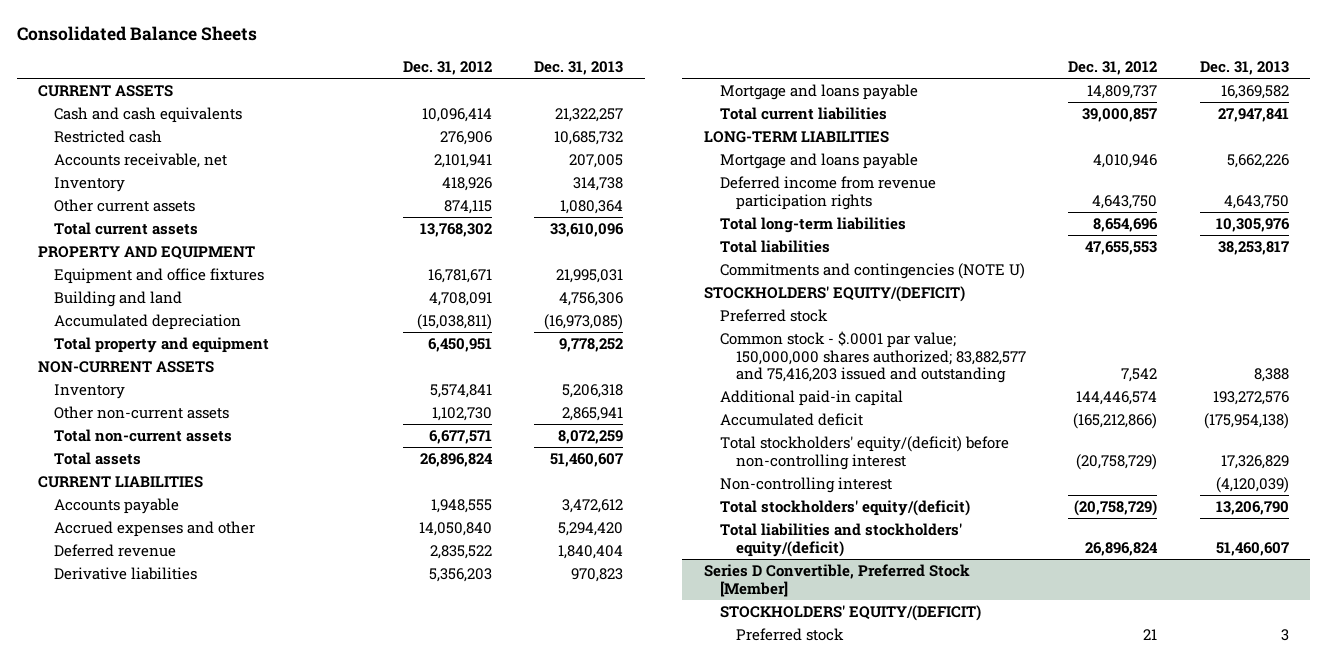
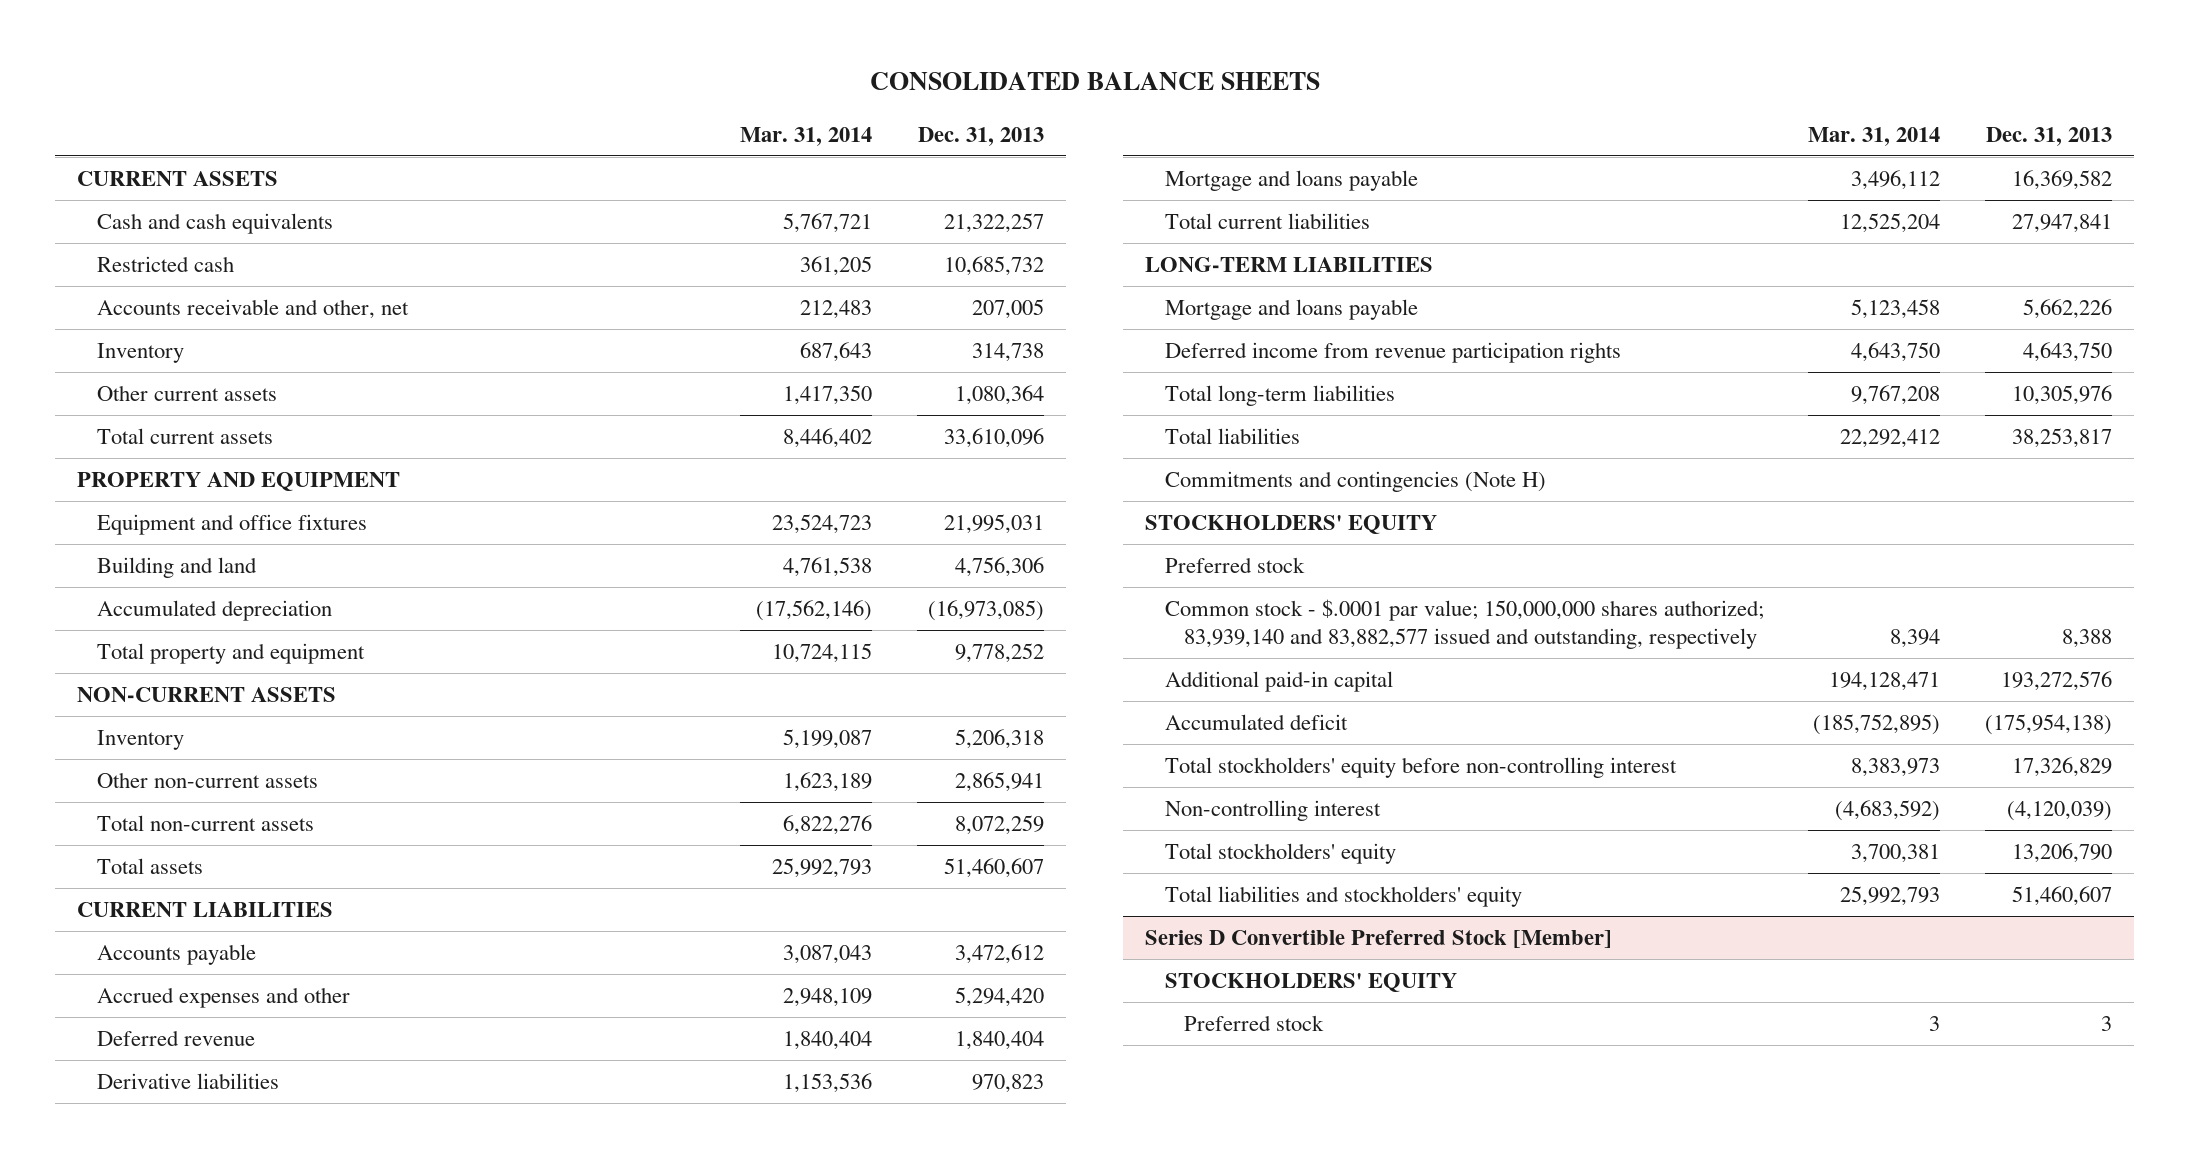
- Consolidated Balance Sheets
+ CONSOLIDATED BALANCE SHEETS
- | Dec. 31, 2012 | Dec. 31, 2013
+ | Mar. 31, 2014 | Dec. 31, 2013
- Accounts receivable, net | 2,101,941 | 207,005
+ Accounts receivable and other, net | 212,483 | 207,005
- Commitments and contingencies (NOTE U)
- STOCKHOLDERS' EQUITY/(DEFICIT)
+ Commitments and contingencies (Note H)
+ STOCKHOLDERS' EQUITY
- Common stock - $.0001 par value; 150,000,000 shares authorized; 83,882,577 and 75,416,203 issued and outstanding | 7,542 | 8,388
+ Common stock - $.0001 par value; 150,000,000 shares authorized; 83,939,140 and 83,882,577 issued and outstanding, respectively | 8,394 | 8,388
- Total stockholders' equity/(deficit) before non-controlling interest | (20,758,729) | 17,326,829
+ Total stockholders' equity before non-controlling interest | 8,383,973 | 17,326,829
- Total stockholders' equity/(deficit) | (20,758,729) | 13,206,790
- Total liabilities and stockholders' equity/(deficit) | 26,896,824 | 51,460,607
- Series D Convertible, Preferred Stock [Member]
- STOCKHOLDERS' EQUITY/(DEFICIT)
+ Total stockholders' equity | 3,700,381 | 13,206,790
+ Total liabilities and stockholders' equity | 25,992,793 | 51,460,607
+ Series D Convertible Preferred Stock [Member]
+ STOCKHOLDERS' EQUITY

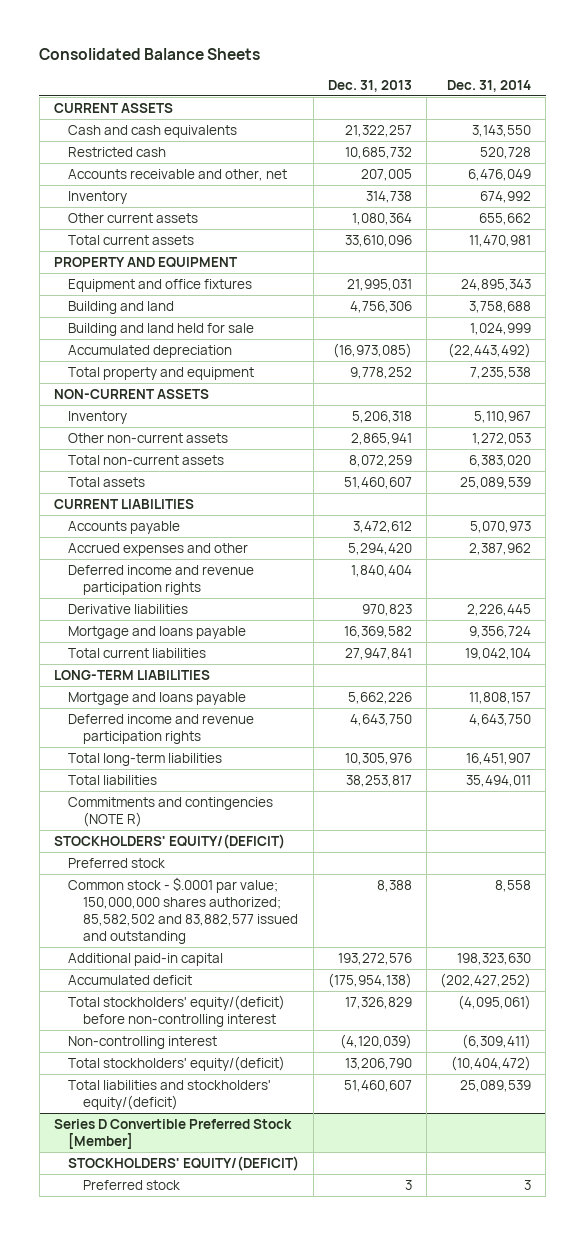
- CONSOLIDATED BALANCE SHEETS
+ Consolidated Balance Sheets
- | Mar. 31, 2014 | Dec. 31, 2013
+ | Dec. 31, 2013 | Dec. 31, 2014
+ Building and land held for sale | | 1,024,999
- Deferred revenue | 1,840,404 | 1,840,404
+ Deferred income and revenue participation rights | 1,840,404 |
- Deferred income from revenue participation rights | 4,643,750 | 4,643,750
+ Deferred income and revenue participation rights | 4,643,750 | 4,643,750
- Commitments and contingencies (Note H)
- STOCKHOLDERS' EQUITY
+ Commitments and contingencies (NOTE R)
+ STOCKHOLDERS' EQUITY/(DEFICIT)
- Common stock - $.0001 par value; 150,000,000 shares authorized; 83,939,140 and 83,882,577 issued and outstanding, respectively | 8,394 | 8,388
+ Common stock - $.0001 par value; 150,000,000 shares authorized; 85,582,502 and 83,882,577 issued and outstanding | 8,388 | 8,558
- Total stockholders' equity before non-controlling interest | 8,383,973 | 17,326,829
+ Total stockholders' equity/(deficit) before non-controlling interest | 17,326,829 | (4,095,061)
- Total stockholders' equity | 3,700,381 | 13,206,790
- Total liabilities and stockholders' equity | 25,992,793 | 51,460,607
+ Total stockholders' equity/(deficit) | 13,206,790 | (10,404,472)
+ Total liabilities and stockholders' equity/(deficit) | 51,460,607 | 25,089,539
@ Series D Convertible Preferred Stock [Member]
- STOCKHOLDERS' EQUITY
+ STOCKHOLDERS' EQUITY/(DEFICIT)

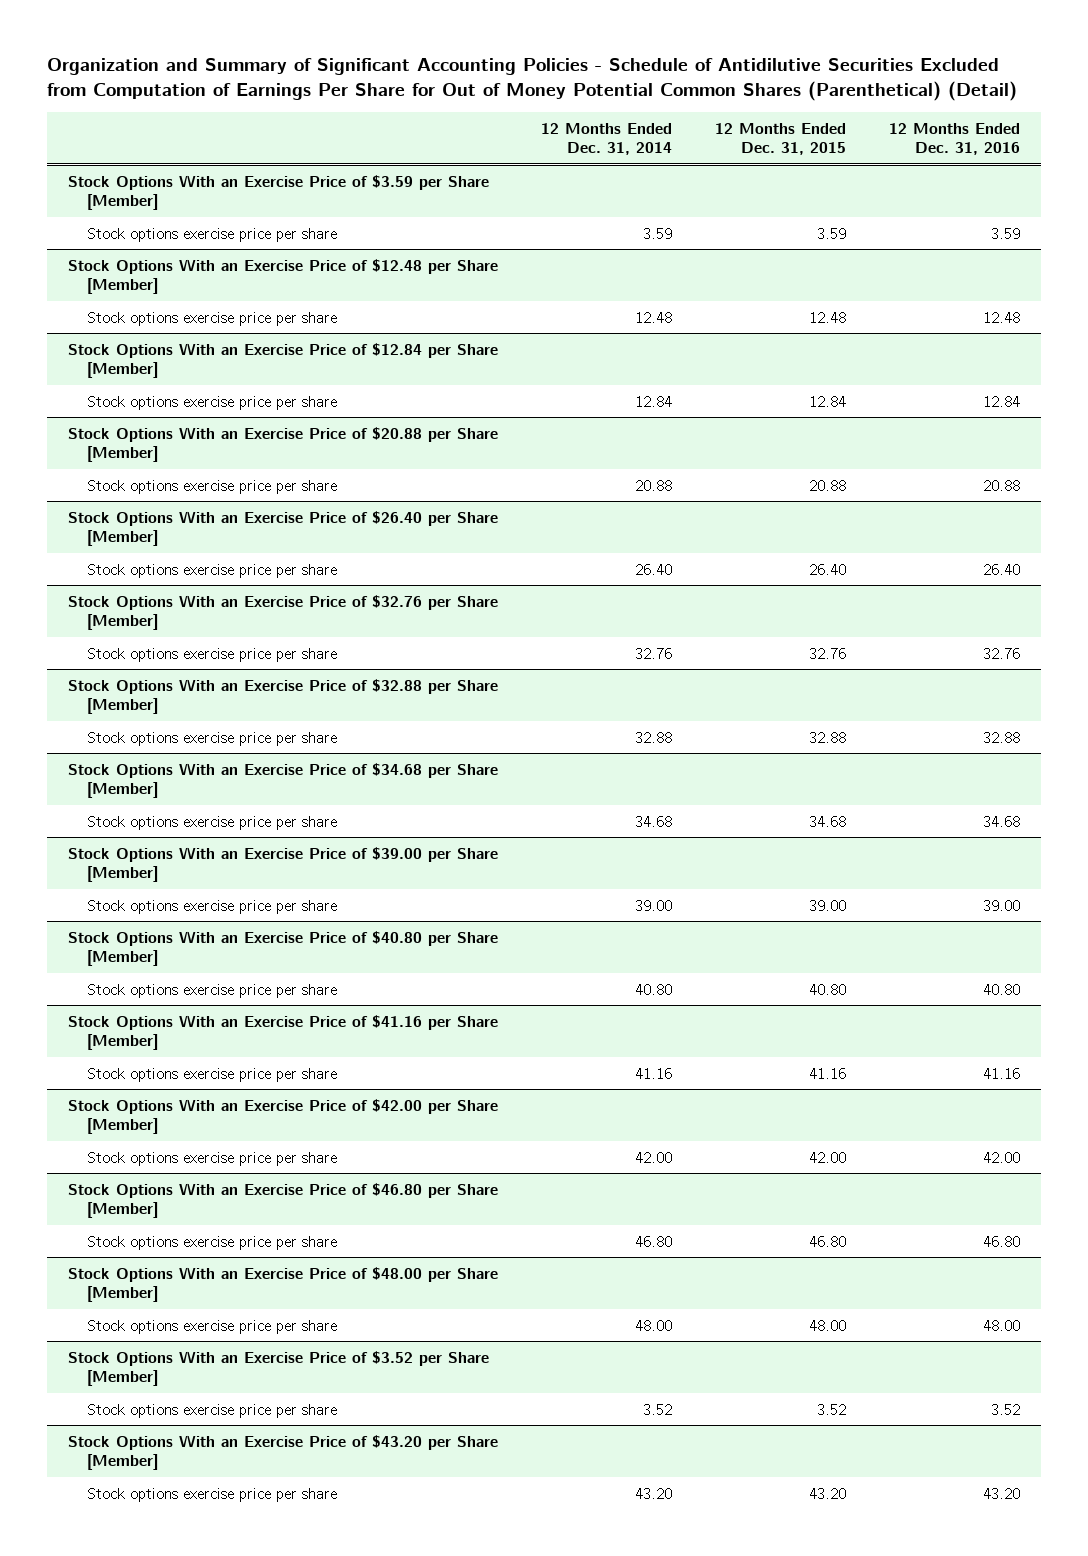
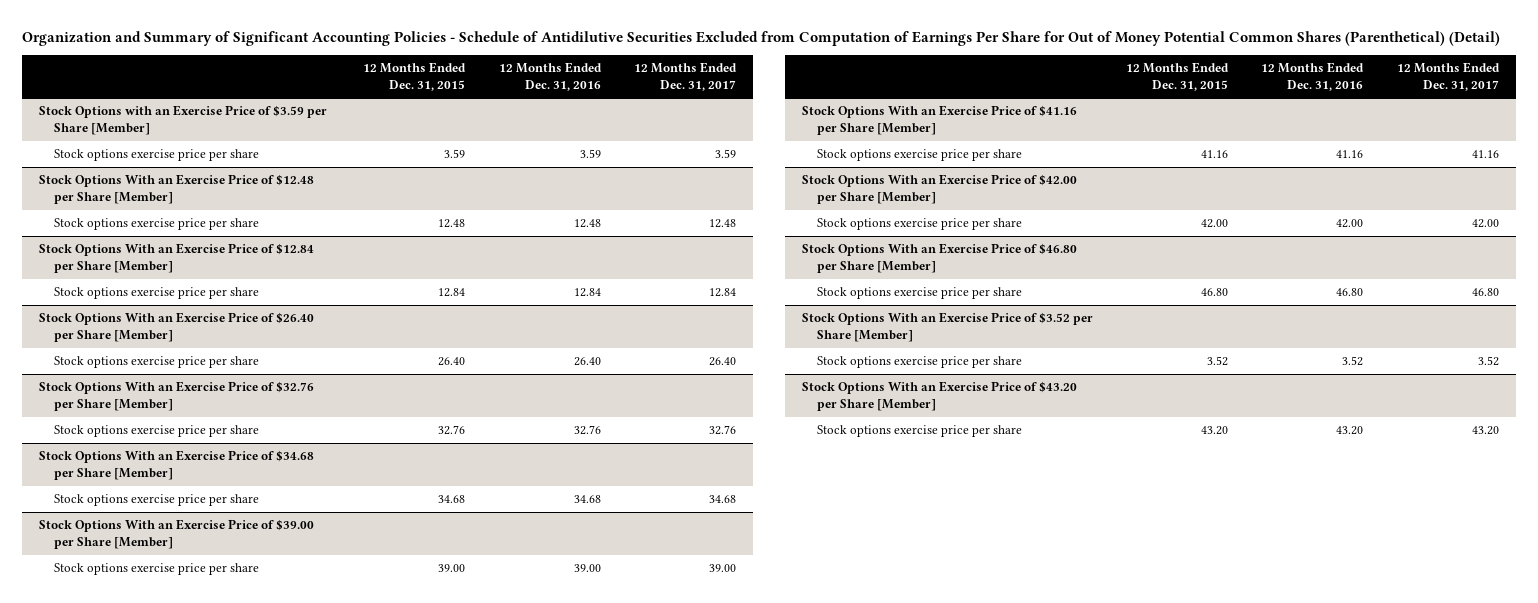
- | 12 Months Ended Dec. 31, 2014 | 12 Months Ended Dec. 31, 2015 | 12 Months Ended Dec. 31, 2016
+ | 12 Months Ended Dec. 31, 2015 | 12 Months Ended Dec. 31, 2016 | 12 Months Ended Dec. 31, 2017
- Stock Options With an Exercise Price of $3.59 per Share [Member]
+ Stock Options with an Exercise Price of $3.59 per Share [Member]
- Stock Options With an Exercise Price of $20.88 per Share [Member]
- Stock options exercise price per share | 20.88 | 20.88 | 20.88
- Stock Options With an Exercise Price of $32.88 per Share [Member]
- Stock options exercise price per share | 32.88 | 32.88 | 32.88
- Stock Options With an Exercise Price of $40.80 per Share [Member]
- Stock options exercise price per share | 40.80 | 40.80 | 40.80
- Stock Options With an Exercise Price of $48.00 per Share [Member]
- Stock options exercise price per share | 48.00 | 48.00 | 48.00

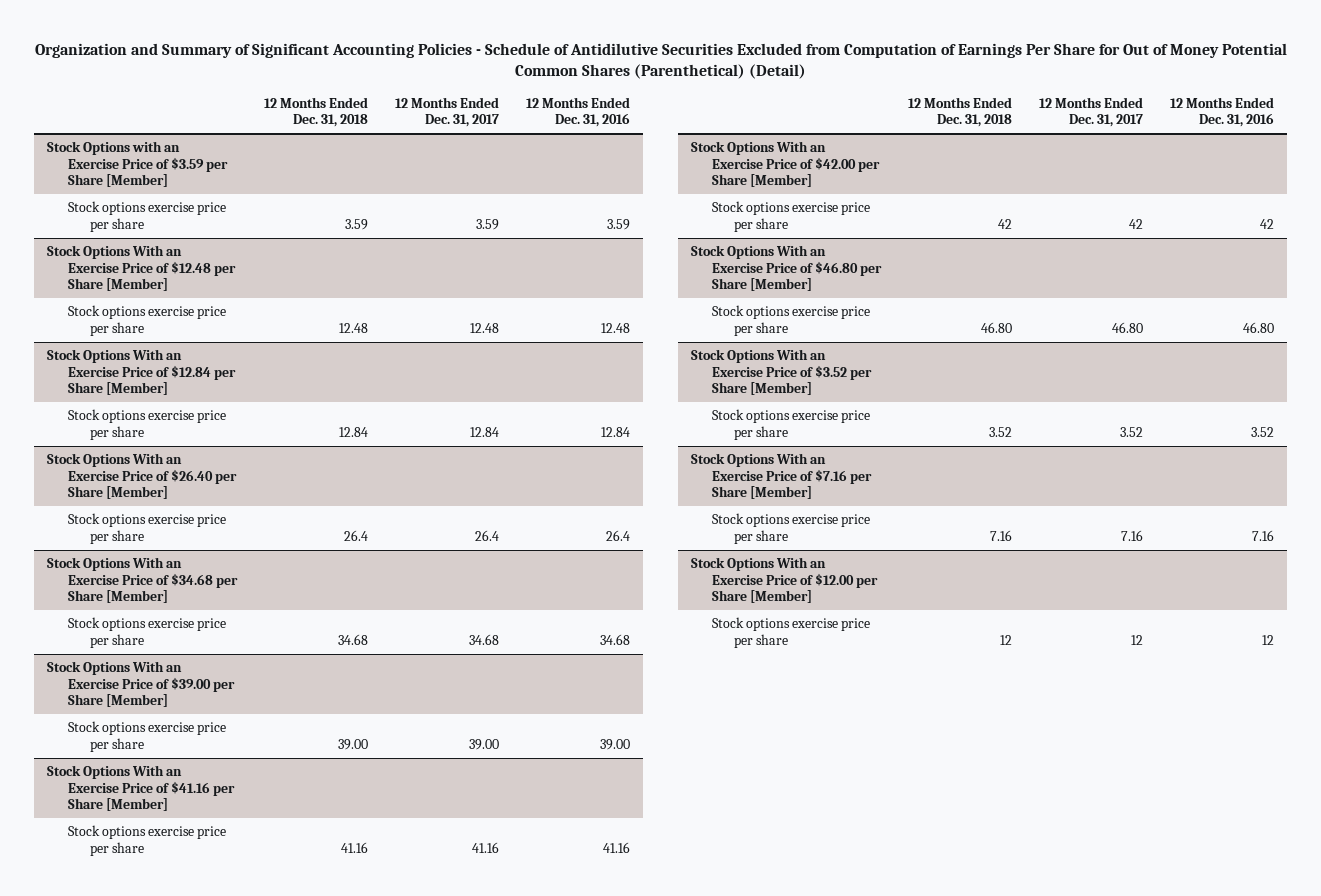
- | 12 Months Ended Dec. 31, 2015 | 12 Months Ended Dec. 31, 2016 | 12 Months Ended Dec. 31, 2017
+ | 12 Months Ended Dec. 31, 2018 | 12 Months Ended Dec. 31, 2017 | 12 Months Ended Dec. 31, 2016
@ Stock Options With an Exercise Price of $26.40 per Share [Member]
- Stock options exercise price per share | 26.40 | 26.40 | 26.40
- Stock Options With an Exercise Price of $32.76 per Share [Member]
- Stock options exercise price per share | 32.76 | 32.76 | 32.76
@ Stock Options With an Exercise Price of $26.40 per Share [Member]
+ Stock options exercise price per share | 26.4 | 26.4 | 26.4
@ Stock Options With an Exercise Price of $42.00 per Share [Member]
- Stock options exercise price per share | 42.00 | 42.00 | 42.00
+ Stock options exercise price per share | 42 | 42 | 42
- Stock Options With an Exercise Price of $43.20 per Share [Member]
- Stock options exercise price per share | 43.20 | 43.20 | 43.20
+ Stock Options With an Exercise Price of $7.16 per Share [Member]
+ Stock options exercise price per share | 7.16 | 7.16 | 7.16
+ Stock Options With an Exercise Price of $12.00 per Share [Member]
+ Stock options exercise price per share | 12 | 12 | 12

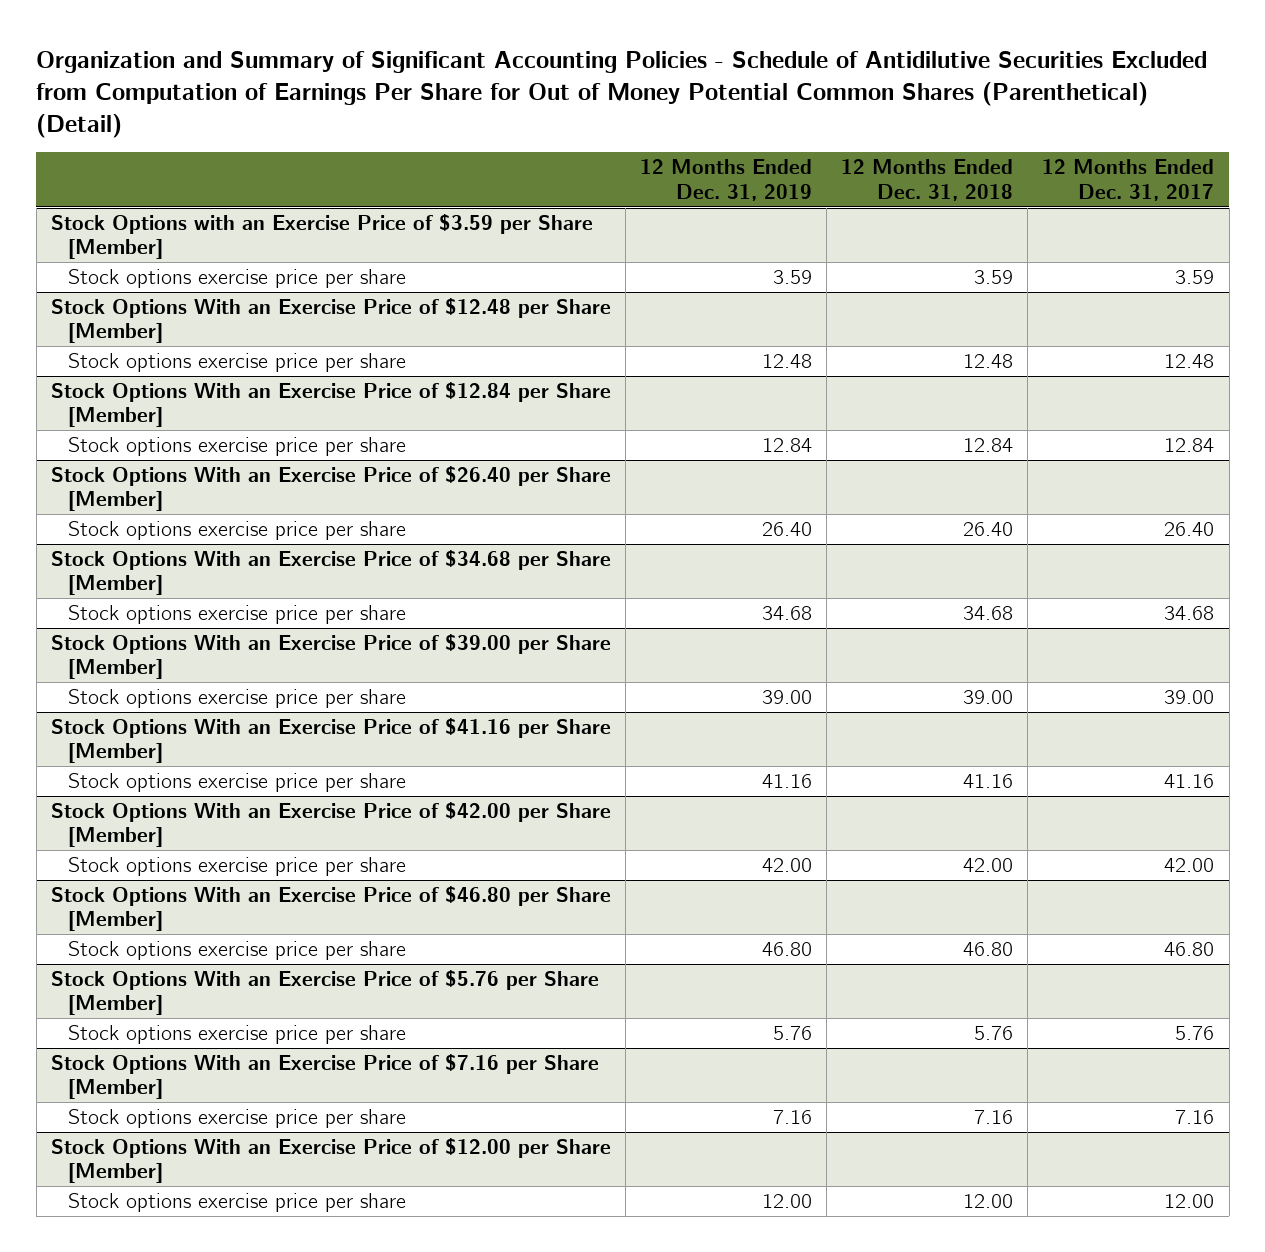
- | 12 Months Ended Dec. 31, 2018 | 12 Months Ended Dec. 31, 2017 | 12 Months Ended Dec. 31, 2016
+ | 12 Months Ended Dec. 31, 2019 | 12 Months Ended Dec. 31, 2018 | 12 Months Ended Dec. 31, 2017
@ Stock Options With an Exercise Price of $26.40 per Share [Member]
- Stock options exercise price per share | 26.4 | 26.4 | 26.4
+ Stock options exercise price per share | 26.40 | 26.40 | 26.40
@ Stock Options With an Exercise Price of $42.00 per Share [Member]
- Stock options exercise price per share | 42 | 42 | 42
+ Stock options exercise price per share | 42.00 | 42.00 | 42.00
- Stock Options With an Exercise Price of $3.52 per Share [Member]
- Stock options exercise price per share | 3.52 | 3.52 | 3.52
+ Stock Options With an Exercise Price of $5.76 per Share [Member]
+ Stock options exercise price per share | 5.76 | 5.76 | 5.76
@ Stock Options With an Exercise Price of $12.00 per Share [Member]
- Stock options exercise price per share | 12 | 12 | 12
+ Stock options exercise price per share | 12.00 | 12.00 | 12.00

